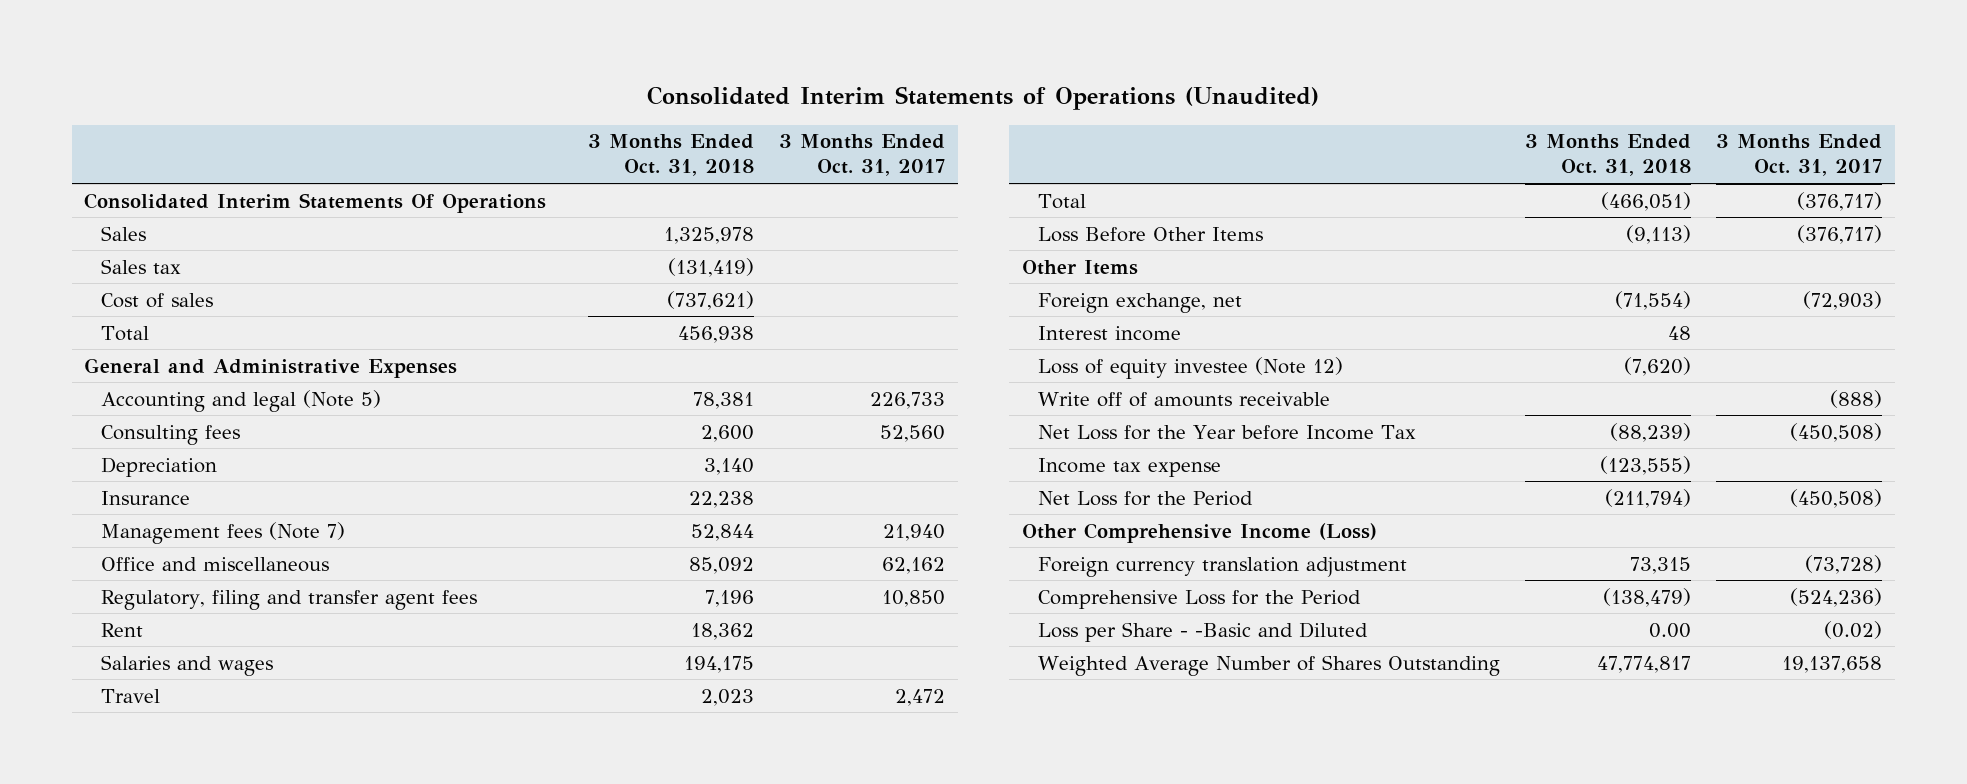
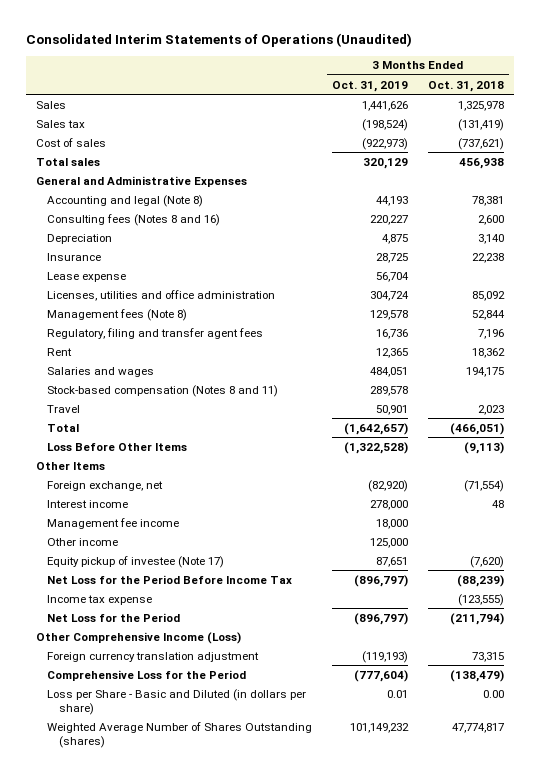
- | 3 Months Ended Oct. 31, 2018 | 3 Months Ended Oct. 31, 2017
+ | 3 Months Ended Oct. 31, 2019 | 3 Months Ended Oct. 31, 2018
- Consolidated Interim Statements Of Operations
- Total | 456,938 |
+ Total sales | 320,129 | 456,938
- Accounting and legal (Note 5) | 78,381 | 226,733
- Consulting fees | 2,600 | 52,560
+ Accounting and legal (Note 8) | 44,193 | 78,381
+ Consulting fees (Notes 8 and 16) | 220,227 | 2,600
- Management fees (Note 7) | 52,844 | 21,940
- Office and miscellaneous | 85,092 | 62,162
+ Lease expense | 56,704 |
+ Licenses, utilities and office administration | 304,724 | 85,092
+ Management fees (Note 8) | 129,578 | 52,844
+ Stock-based compensation (Notes 8 and 11) | 289,578 |
- Loss of equity investee (Note 12) | (7,620) |
- Write off of amounts receivable | | (888)
- Net Loss for the Year before Income Tax | (88,239) | (450,508)
+ Management fee income | 18,000 |
+ Other income | 125,000 |
+ Equity pickup of investee (Note 17) | 87,651 | (7,620)
+ Net Loss for the Period Before Income Tax | (896,797) | (88,239)
- Loss per Share - -Basic and Diluted | 0.00 | (0.02)
- Weighted Average Number of Shares Outstanding | 47,774,817 | 19,137,658
+ Loss per Share - Basic and Diluted (in dollars per share) | 0.01 | 0.00
+ Weighted Average Number of Shares Outstanding (shares) | 101,149,232 | 47,774,817

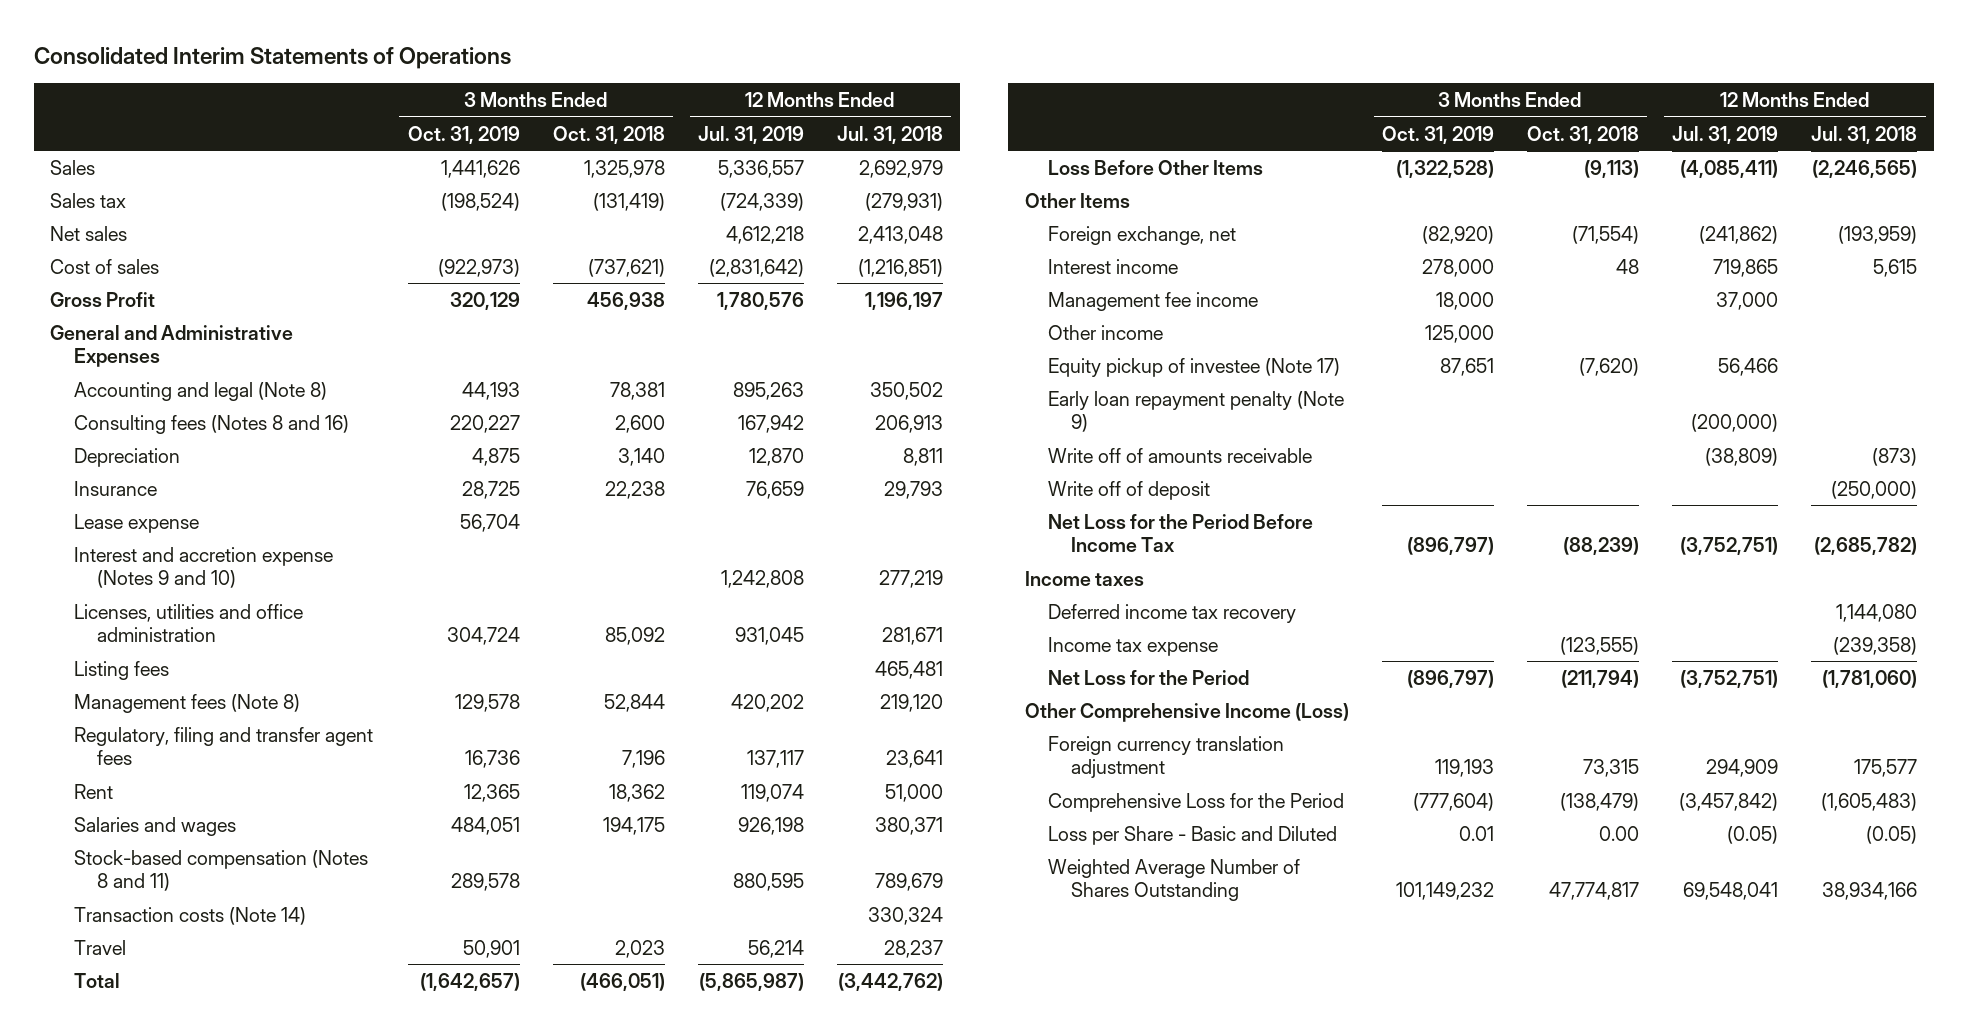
- Consolidated Interim Statements of Operations (Unaudited)
+ Consolidated Interim Statements of Operations
- | 3 Months Ended Oct. 31, 2019 | 3 Months Ended Oct. 31, 2018
+ | 3 Months Ended Oct. 31, 2019 | 3 Months Ended Oct. 31, 2018 | 12 Months Ended Jul. 31, 2019 | 12 Months Ended Jul. 31, 2018
+ Net sales | | | 4,612,218 | 2,413,048
- Total sales | 320,129 | 456,938
+ Gross Profit | 320,129 | 456,938 | 1,780,576 | 1,196,197
+ Interest and accretion expense (Notes 9 and 10) | | | 1,242,808 | 277,219
+ Listing fees | | | | 465,481
+ Transaction costs (Note 14) | | | | 330,324
+ Early loan repayment penalty (Note 9) | | | (200,000) |
+ Write off of amounts receivable | | | (38,809) | (873)
+ Write off of deposit | | | | (250,000)
+ Income taxes
+ Deferred income tax recovery | | | | 1,144,080
- Foreign currency translation adjustment | (119,193) | 73,315
+ Foreign currency translation adjustment | 119,193 | 73,315 | 294,909 | 175,577
- Loss per Share - Basic and Diluted (in dollars per share) | 0.01 | 0.00
- Weighted Average Number of Shares Outstanding (shares) | 101,149,232 | 47,774,817
+ Loss per Share - Basic and Diluted | 0.01 | 0.00 | (0.05) | (0.05)
+ Weighted Average Number of Shares Outstanding | 101,149,232 | 47,774,817 | 69,548,041 | 38,934,166

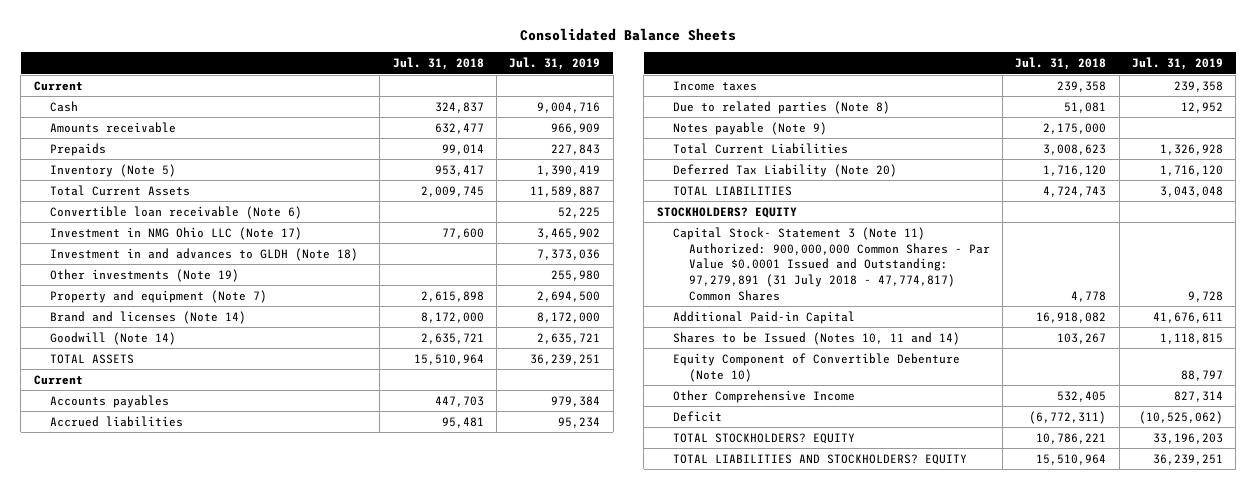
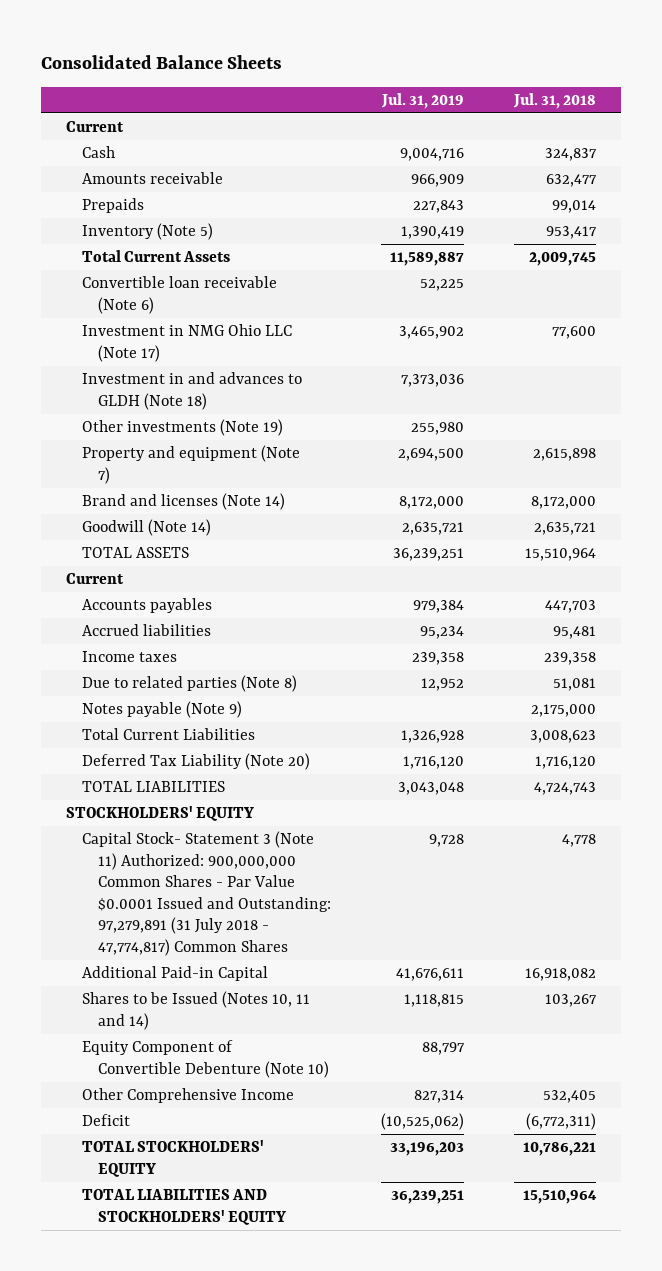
- | Jul. 31, 2018 | Jul. 31, 2019
+ | Jul. 31, 2019 | Jul. 31, 2018
- STOCKHOLDERS? EQUITY
+ STOCKHOLDERS' EQUITY
- TOTAL STOCKHOLDERS? EQUITY | 10,786,221 | 33,196,203
- TOTAL LIABILITIES AND STOCKHOLDERS? EQUITY | 15,510,964 | 36,239,251
+ TOTAL STOCKHOLDERS' EQUITY | 33,196,203 | 10,786,221
+ TOTAL LIABILITIES AND STOCKHOLDERS' EQUITY | 36,239,251 | 15,510,964

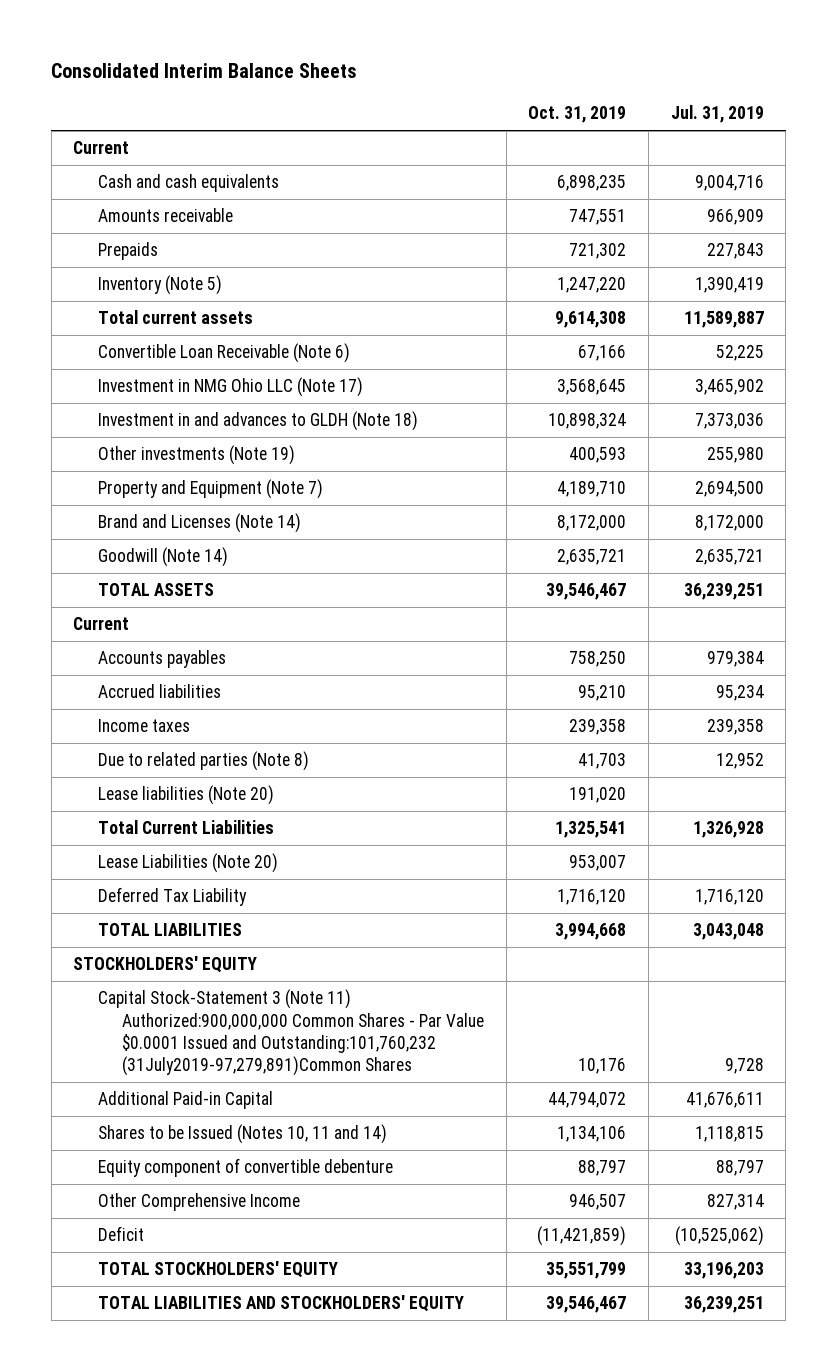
- Consolidated Balance Sheets
+ Consolidated Interim Balance Sheets
- | Jul. 31, 2019 | Jul. 31, 2018
+ | Oct. 31, 2019 | Jul. 31, 2019
- Cash | 9,004,716 | 324,837
+ Cash and cash equivalents | 6,898,235 | 9,004,716
- Total Current Assets | 11,589,887 | 2,009,745
- Convertible loan receivable (Note 6) | 52,225 |
+ Total current assets | 9,614,308 | 11,589,887
+ Convertible Loan Receivable (Note 6) | 67,166 | 52,225
- Property and equipment (Note 7) | 2,694,500 | 2,615,898
- Brand and licenses (Note 14) | 8,172,000 | 8,172,000
+ Property and Equipment (Note 7) | 4,189,710 | 2,694,500
+ Brand and Licenses (Note 14) | 8,172,000 | 8,172,000
- Notes payable (Note 9) | | 2,175,000
+ Lease liabilities (Note 20) | 191,020 |
- Deferred Tax Liability (Note 20) | 1,716,120 | 1,716,120
+ Lease Liabilities (Note 20) | 953,007 |
+ Deferred Tax Liability | 1,716,120 | 1,716,120
- Capital Stock- Statement 3 (Note 11) Authorized: 900,000,000 Common Shares - Par Value $0.0001 Issued and Outstanding: 97,279,891 (31 July 2018 - 47,774,817) Common Shares | 9,728 | 4,778
+ Capital Stock-Statement 3 (Note 11) Authorized:900,000,000 Common Shares - Par Value $0.0001 Issued and Outstanding:101,760,232 (31July2019-97,279,891)Common Shares | 10,176 | 9,728
- Equity Component of Convertible Debenture (Note 10) | 88,797 |
+ Equity component of convertible debenture | 88,797 | 88,797

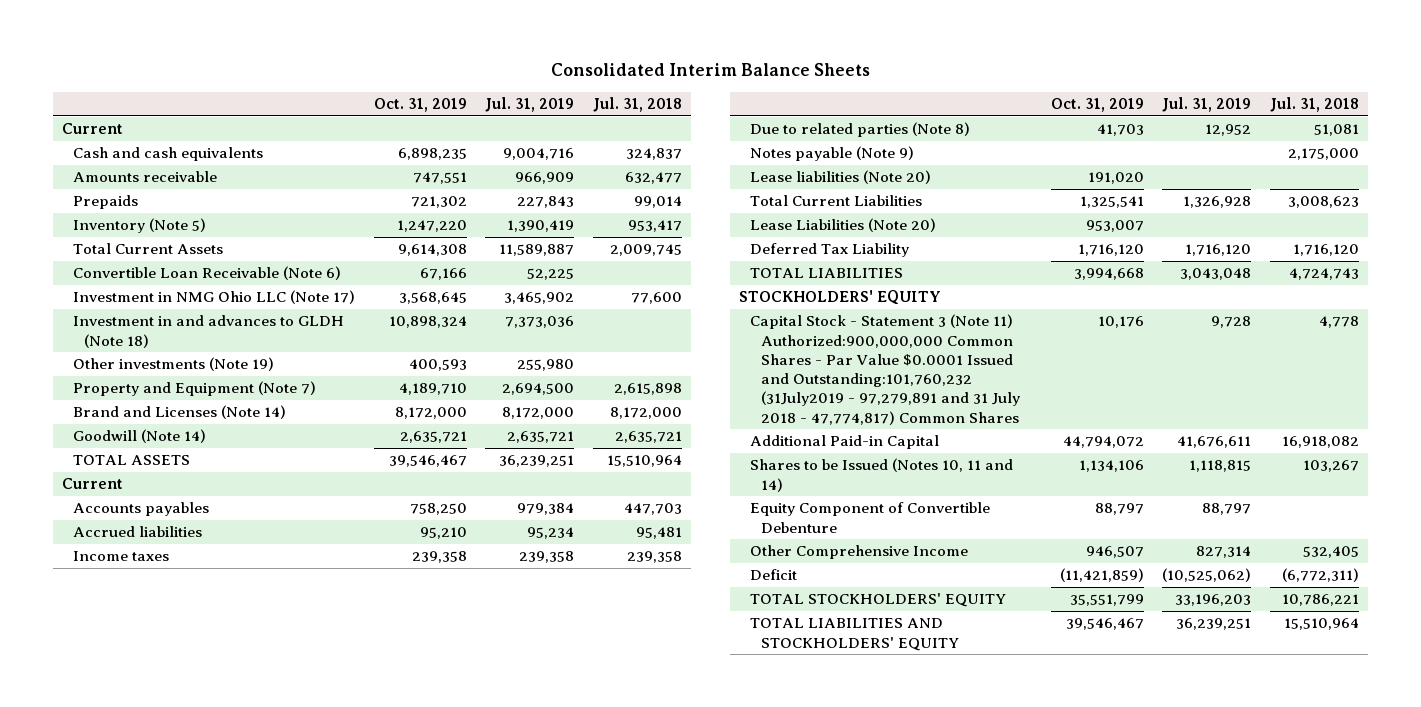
- | Oct. 31, 2019 | Jul. 31, 2019
+ | Oct. 31, 2019 | Jul. 31, 2019 | Jul. 31, 2018
- Total current assets | 9,614,308 | 11,589,887
+ Total Current Assets | 9,614,308 | 11,589,887 | 2,009,745
+ Notes payable (Note 9) | | | 2,175,000
- Capital Stock-Statement 3 (Note 11) Authorized:900,000,000 Common Shares - Par Value $0.0001 Issued and Outstanding:101,760,232 (31July2019-97,279,891)Common Shares | 10,176 | 9,728
+ Capital Stock - Statement 3 (Note 11) Authorized:900,000,000 Common Shares - Par Value $0.0001 Issued and Outstanding:101,760,232 (31July2019 - 97,279,891 and 31 July 2018 - 47,774,817) Common Shares | 10,176 | 9,728 | 4,778
- Equity component of convertible debenture | 88,797 | 88,797
+ Equity Component of Convertible Debenture | 88,797 | 88,797 |

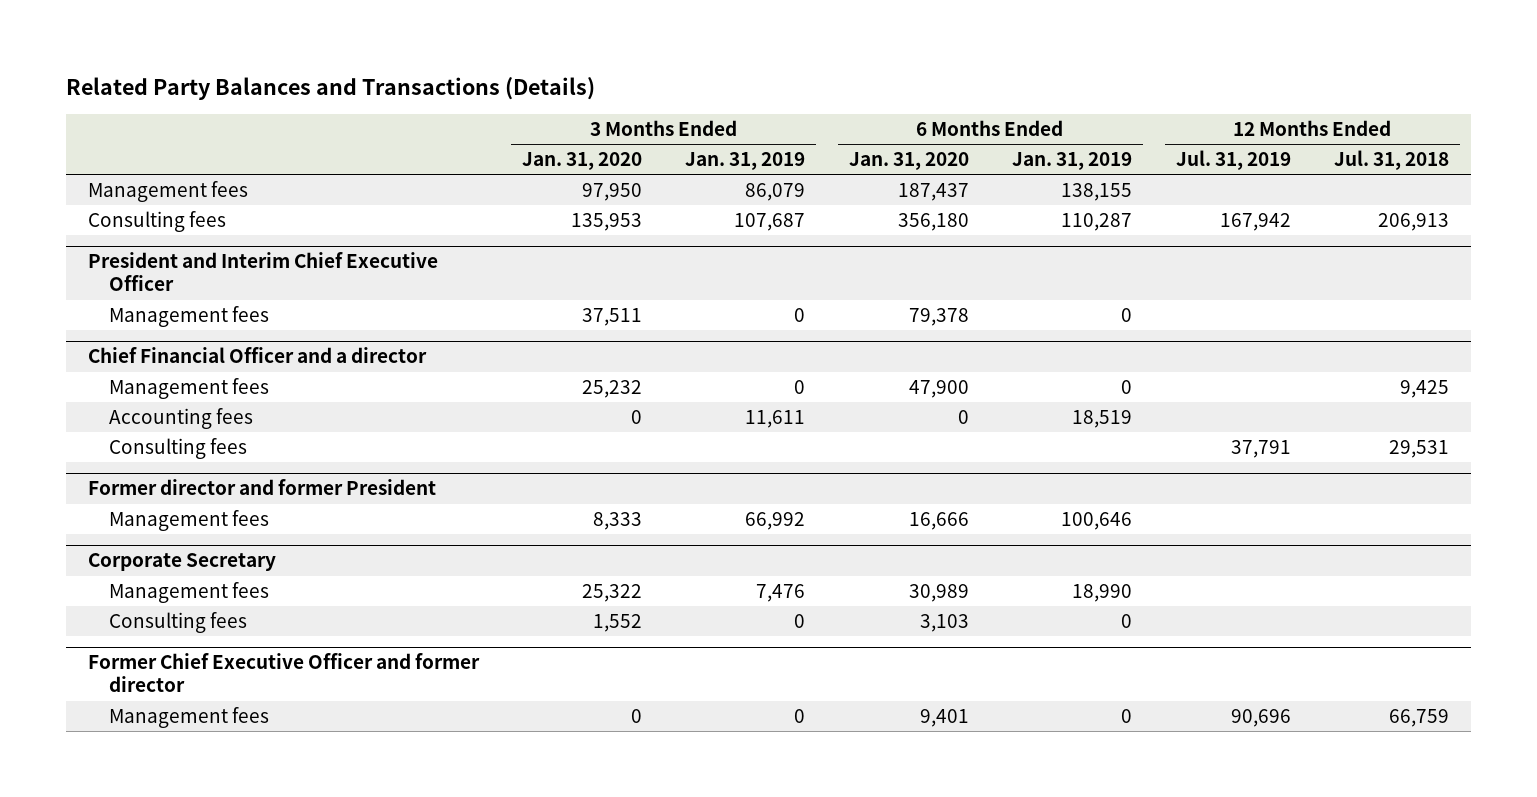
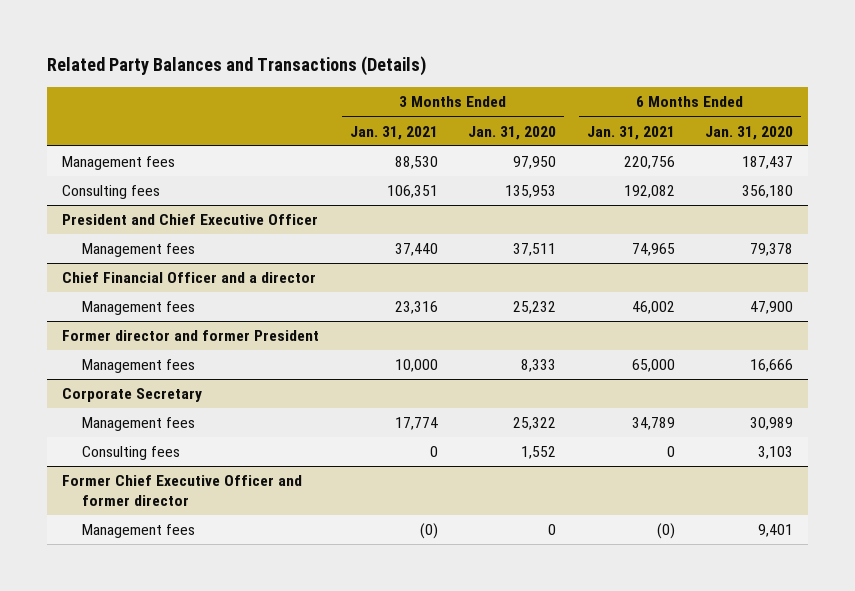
- | 3 Months Ended Jan. 31, 2020 | 3 Months Ended Jan. 31, 2019 | 6 Months Ended Jan. 31, 2020 | 6 Months Ended Jan. 31, 2019 | 12 Months Ended Jul. 31, 2019 | 12 Months Ended Jul. 31, 2018
+ | 3 Months Ended Jan. 31, 2021 | 3 Months Ended Jan. 31, 2020 | 6 Months Ended Jan. 31, 2021 | 6 Months Ended Jan. 31, 2020
- President and Interim Chief Executive Officer
+ President and Chief Executive Officer
@ Chief Financial Officer and a director
- Accounting fees | 0 | 11,611 | 0 | 18,519 | |
- Consulting fees | | | | | 37,791 | 29,531

